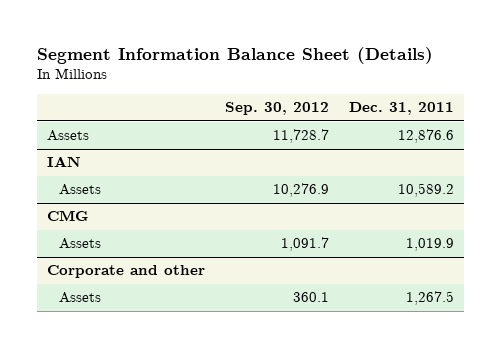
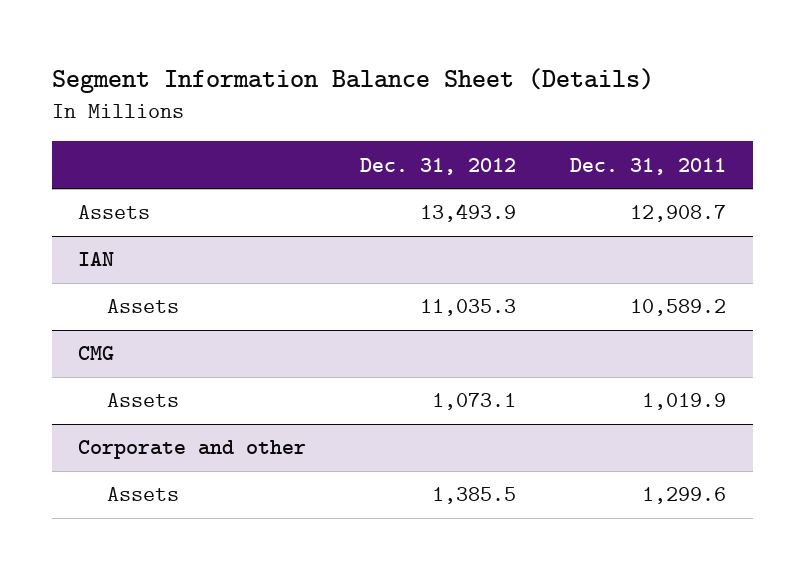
- | Sep. 30, 2012 | Dec. 31, 2011
+ | Dec. 31, 2012 | Dec. 31, 2011
- Assets | 11,728.7 | 12,876.6
+ Assets | 13,493.9 | 12,908.7
@ Corporate and other
- Assets | 360.1 | 1,267.5
+ Assets | 1,385.5 | 1,299.6

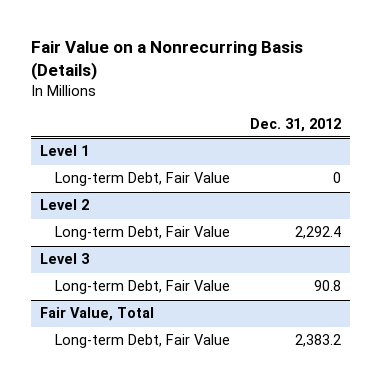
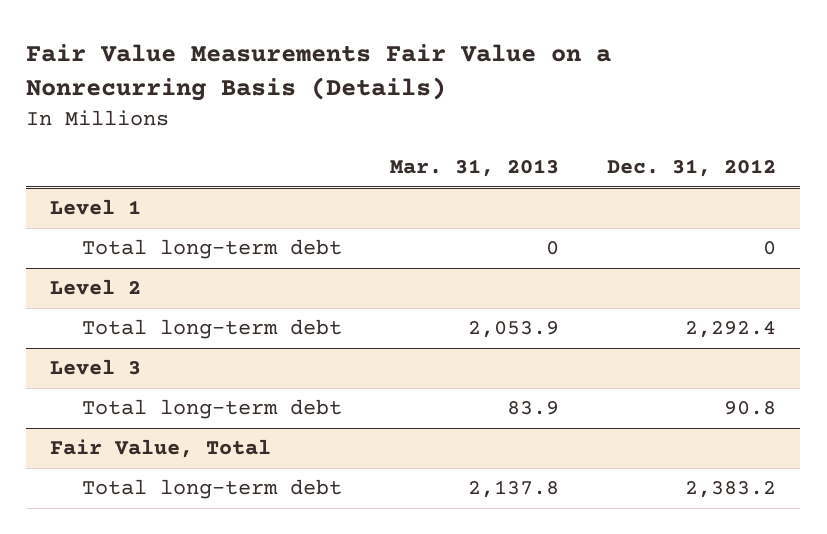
- Fair Value on a Nonrecurring Basis (Details)
+ Fair Value Measurements Fair Value on a Nonrecurring Basis (Details)
- | Dec. 31, 2012
+ | Mar. 31, 2013 | Dec. 31, 2012
@ Level 1
- Long-term Debt, Fair Value | 0
+ Total long-term debt | 0 | 0
@ Level 2
- Long-term Debt, Fair Value | 2,292.4
+ Total long-term debt | 2,053.9 | 2,292.4
@ Level 3
- Long-term Debt, Fair Value | 90.8
+ Total long-term debt | 83.9 | 90.8
@ Fair Value, Total
- Long-term Debt, Fair Value | 2,383.2
+ Total long-term debt | 2,137.8 | 2,383.2

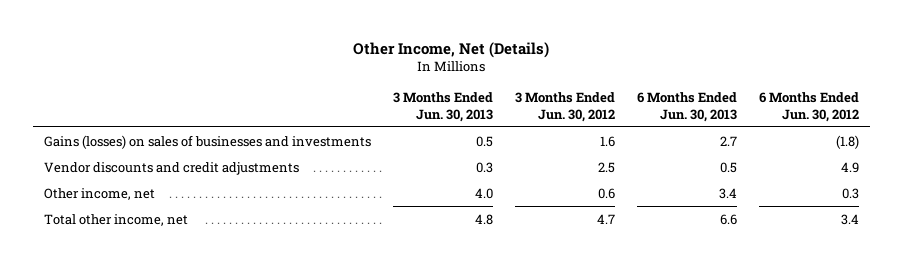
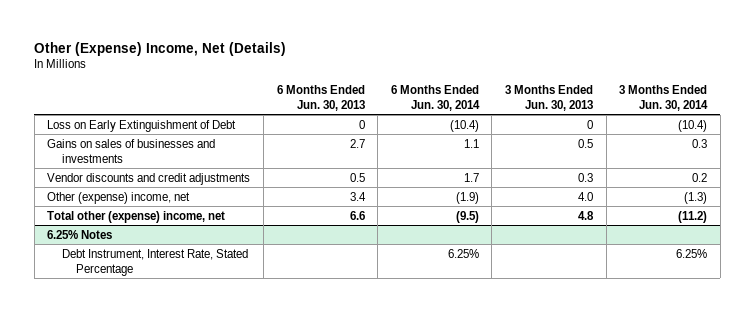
- Other Income, Net (Details)
+ Other (Expense) Income, Net (Details)
- | 3 Months Ended Jun. 30, 2013 | 3 Months Ended Jun. 30, 2012 | 6 Months Ended Jun. 30, 2013 | 6 Months Ended Jun. 30, 2012
+ | 6 Months Ended Jun. 30, 2013 | 6 Months Ended Jun. 30, 2014 | 3 Months Ended Jun. 30, 2013 | 3 Months Ended Jun. 30, 2014
- Gains (losses) on sales of businesses and investments | 0.5 | 1.6 | 2.7 | (1.8)
+ Loss on Early Extinguishment of Debt | 0 | (10.4) | 0 | (10.4)
+ Gains on sales of businesses and investments | 2.7 | 1.1 | 0.5 | 0.3
- Other income, net | 4.0 | 0.6 | 3.4 | 0.3
- Total other income, net | 4.8 | 4.7 | 6.6 | 3.4
+ Other (expense) income, net | 3.4 | (1.9) | 4.0 | (1.3)
+ Total other (expense) income, net | 6.6 | (9.5) | 4.8 | (11.2)
+ 6.25% Notes
+ Debt Instrument, Interest Rate, Stated Percentage | | 6.25% | | 6.25%

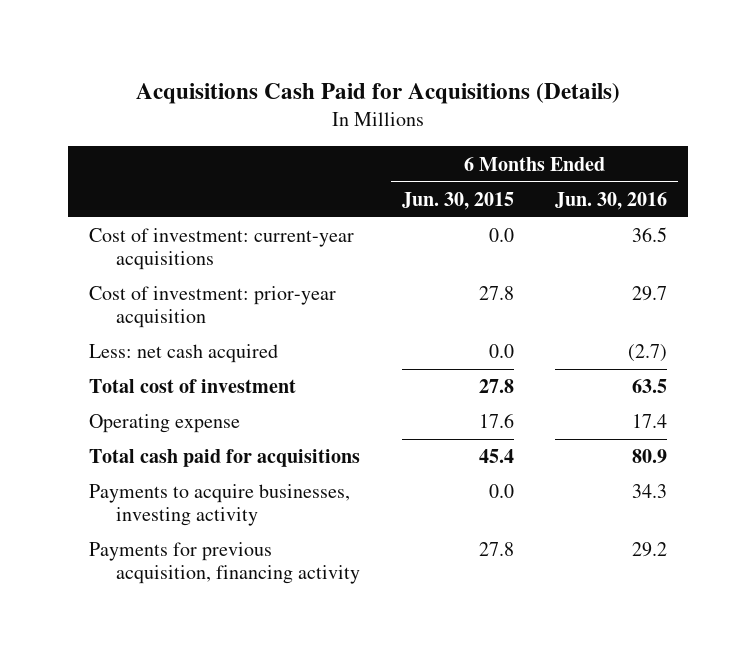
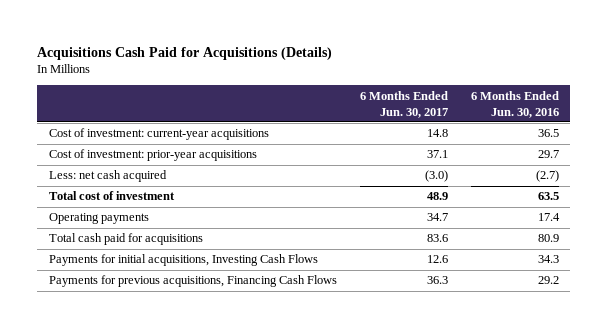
- | 6 Months Ended Jun. 30, 2015 | 6 Months Ended Jun. 30, 2016
+ | 6 Months Ended Jun. 30, 2017 | 6 Months Ended Jun. 30, 2016
- Cost of investment: prior-year acquisition | 27.8 | 29.7
+ Cost of investment: prior-year acquisitions | 37.1 | 29.7
- Operating expense | 17.6 | 17.4
+ Operating payments | 34.7 | 17.4
- Payments to acquire businesses, investing activity | 0.0 | 34.3
- Payments for previous acquisition, financing activity | 27.8 | 29.2
+ Payments for initial acquisitions, Investing Cash Flows | 12.6 | 34.3
+ Payments for previous acquisitions, Financing Cash Flows | 36.3 | 29.2

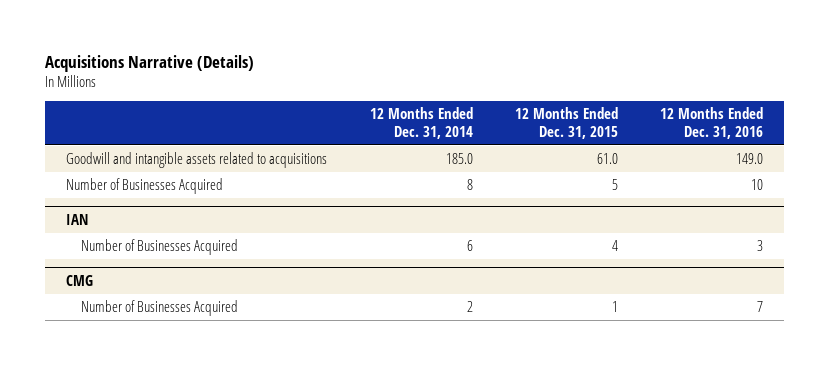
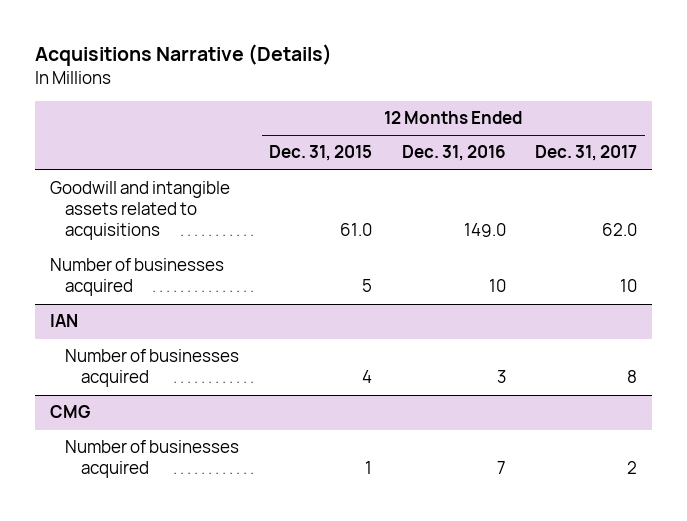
- | 12 Months Ended Dec. 31, 2014 | 12 Months Ended Dec. 31, 2015 | 12 Months Ended Dec. 31, 2016
+ | 12 Months Ended Dec. 31, 2015 | 12 Months Ended Dec. 31, 2016 | 12 Months Ended Dec. 31, 2017
- Number of Businesses Acquired | 8 | 5 | 10
+ Number of businesses acquired | 5 | 10 | 10
@ IAN
- Number of Businesses Acquired | 6 | 4 | 3
+ Number of businesses acquired | 4 | 3 | 8
@ CMG
- Number of Businesses Acquired | 2 | 1 | 7
+ Number of businesses acquired | 1 | 7 | 2

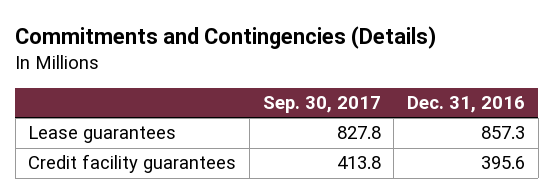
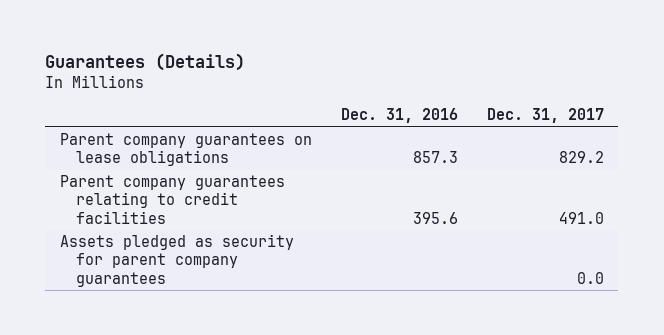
- Commitments and Contingencies (Details)
+ Guarantees (Details)
- | Sep. 30, 2017 | Dec. 31, 2016
+ | Dec. 31, 2016 | Dec. 31, 2017
- Lease guarantees | 827.8 | 857.3
- Credit facility guarantees | 413.8 | 395.6
+ Parent company guarantees on lease obligations | 857.3 | 829.2
+ Parent company guarantees relating to credit facilities | 395.6 | 491.0
+ Assets pledged as security for parent company guarantees | | 0.0

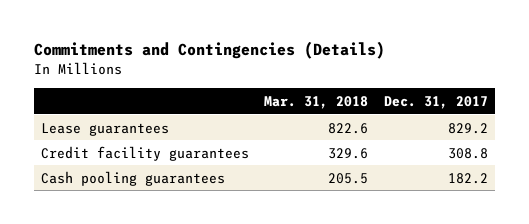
- Guarantees (Details)
+ Commitments and Contingencies (Details)
- | Dec. 31, 2016 | Dec. 31, 2017
+ | Mar. 31, 2018 | Dec. 31, 2017
- Parent company guarantees on lease obligations | 857.3 | 829.2
- Parent company guarantees relating to credit facilities | 395.6 | 491.0
- Assets pledged as security for parent company guarantees | | 0.0
+ Lease guarantees | 822.6 | 829.2
+ Credit facility guarantees | 329.6 | 308.8
+ Cash pooling guarantees | 205.5 | 182.2

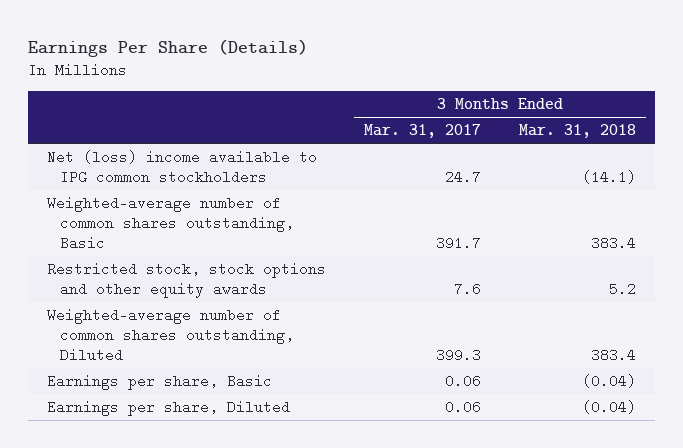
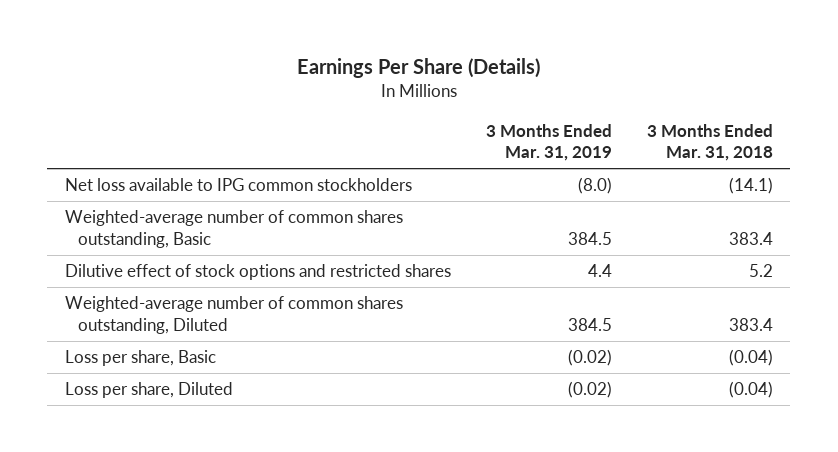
- | 3 Months Ended Mar. 31, 2017 | 3 Months Ended Mar. 31, 2018
+ | 3 Months Ended Mar. 31, 2019 | 3 Months Ended Mar. 31, 2018
- Net (loss) income available to IPG common stockholders | 24.7 | (14.1)
+ Net loss available to IPG common stockholders | (8.0) | (14.1)
- Restricted stock, stock options and other equity awards | 7.6 | 5.2
+ Dilutive effect of stock options and restricted shares | 4.4 | 5.2
- Earnings per share, Basic | 0.06 | (0.04)
- Earnings per share, Diluted | 0.06 | (0.04)
+ Loss per share, Basic | (0.02) | (0.04)
+ Loss per share, Diluted | (0.02) | (0.04)

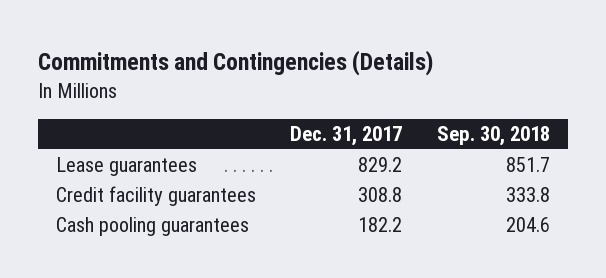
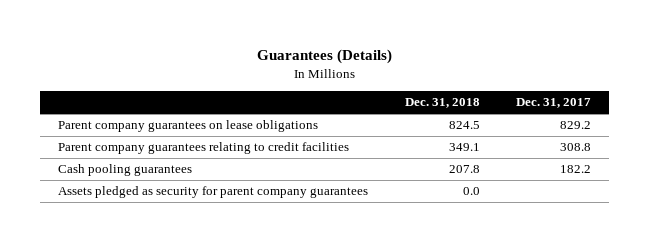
- Commitments and Contingencies (Details)
+ Guarantees (Details)
- | Dec. 31, 2017 | Sep. 30, 2018
+ | Dec. 31, 2018 | Dec. 31, 2017
- Lease guarantees | 829.2 | 851.7
- Credit facility guarantees | 308.8 | 333.8
+ Parent company guarantees on lease obligations | 824.5 | 829.2
+ Parent company guarantees relating to credit facilities | 349.1 | 308.8
+ Assets pledged as security for parent company guarantees | 0.0 |

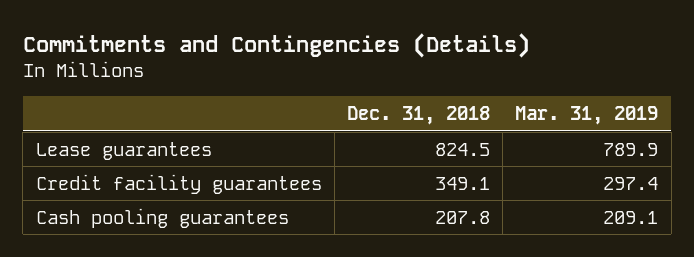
- Guarantees (Details)
+ Commitments and Contingencies (Details)
- | Dec. 31, 2018 | Dec. 31, 2017
+ | Dec. 31, 2018 | Mar. 31, 2019
- Parent company guarantees on lease obligations | 824.5 | 829.2
- Parent company guarantees relating to credit facilities | 349.1 | 308.8
+ Lease guarantees | 824.5 | 789.9
+ Credit facility guarantees | 349.1 | 297.4
- Assets pledged as security for parent company guarantees | 0.0 |

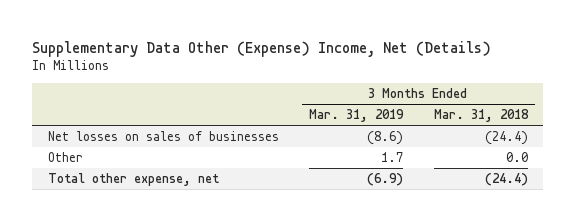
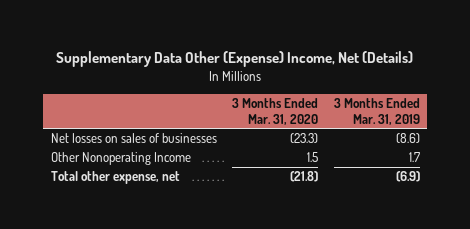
- | 3 Months Ended Mar. 31, 2019 | 3 Months Ended Mar. 31, 2018
+ | 3 Months Ended Mar. 31, 2020 | 3 Months Ended Mar. 31, 2019
- Other | 1.7 | 0.0
+ Other Nonoperating Income | 1.5 | 1.7

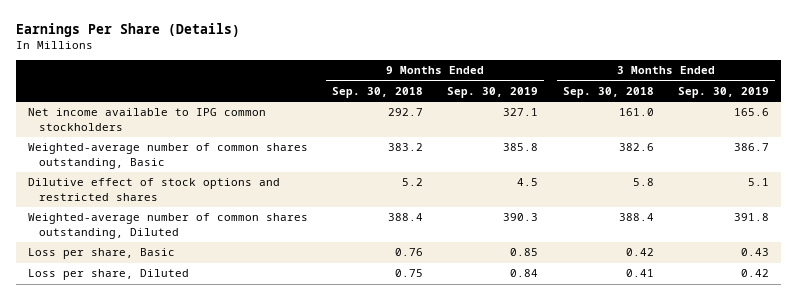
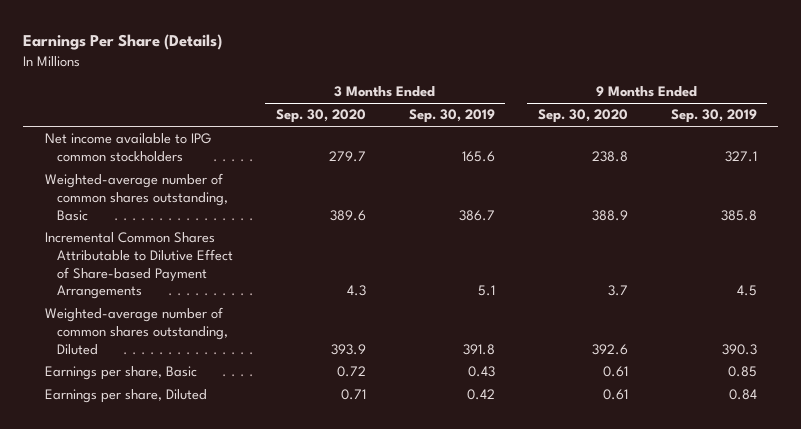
- | 9 Months Ended Sep. 30, 2018 | 9 Months Ended Sep. 30, 2019 | 3 Months Ended Sep. 30, 2018 | 3 Months Ended Sep. 30, 2019
+ | 3 Months Ended Sep. 30, 2020 | 3 Months Ended Sep. 30, 2019 | 9 Months Ended Sep. 30, 2020 | 9 Months Ended Sep. 30, 2019
- Dilutive effect of stock options and restricted shares | 5.2 | 4.5 | 5.8 | 5.1
+ Incremental Common Shares Attributable to Dilutive Effect of Share-based Payment Arrangements | 4.3 | 5.1 | 3.7 | 4.5
- Loss per share, Basic | 0.76 | 0.85 | 0.42 | 0.43
- Loss per share, Diluted | 0.75 | 0.84 | 0.41 | 0.42
+ Earnings per share, Basic | 0.72 | 0.43 | 0.61 | 0.85
+ Earnings per share, Diluted | 0.71 | 0.42 | 0.61 | 0.84

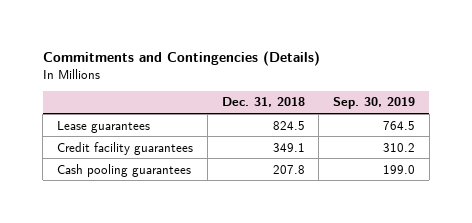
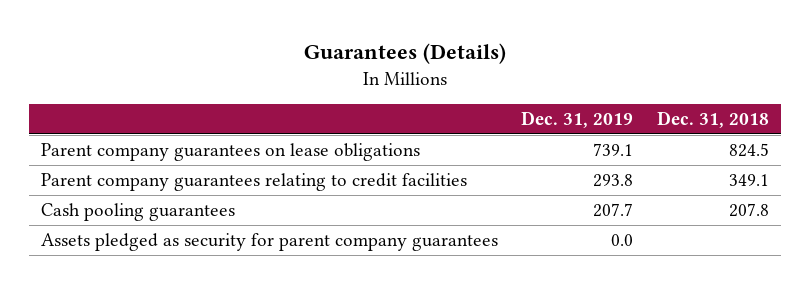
- Commitments and Contingencies (Details)
+ Guarantees (Details)
- | Dec. 31, 2018 | Sep. 30, 2019
+ | Dec. 31, 2019 | Dec. 31, 2018
- Lease guarantees | 824.5 | 764.5
- Credit facility guarantees | 349.1 | 310.2
+ Parent company guarantees on lease obligations | 739.1 | 824.5
+ Parent company guarantees relating to credit facilities | 293.8 | 349.1
+ Assets pledged as security for parent company guarantees | 0.0 |

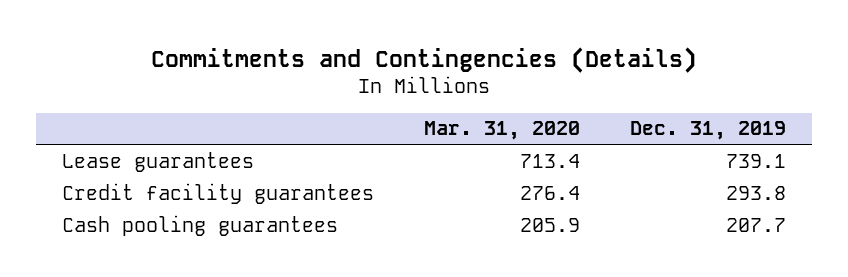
- Guarantees (Details)
+ Commitments and Contingencies (Details)
- | Dec. 31, 2019 | Dec. 31, 2018
+ | Mar. 31, 2020 | Dec. 31, 2019
- Parent company guarantees on lease obligations | 739.1 | 824.5
- Parent company guarantees relating to credit facilities | 293.8 | 349.1
+ Lease guarantees | 713.4 | 739.1
+ Credit facility guarantees | 276.4 | 293.8
- Assets pledged as security for parent company guarantees | 0.0 |

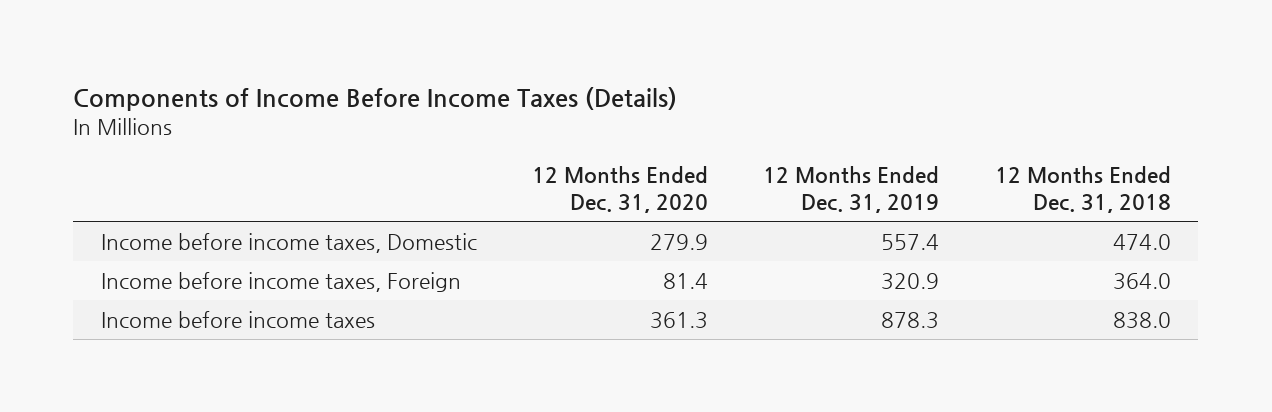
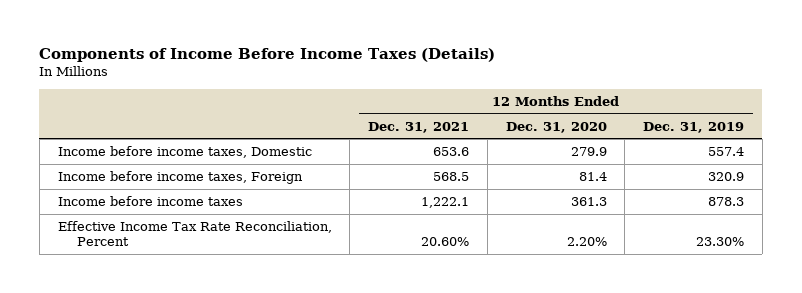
- | 12 Months Ended Dec. 31, 2020 | 12 Months Ended Dec. 31, 2019 | 12 Months Ended Dec. 31, 2018
+ | 12 Months Ended Dec. 31, 2021 | 12 Months Ended Dec. 31, 2020 | 12 Months Ended Dec. 31, 2019
+ Effective Income Tax Rate Reconciliation, Percent | 20.60% | 2.20% | 23.30%

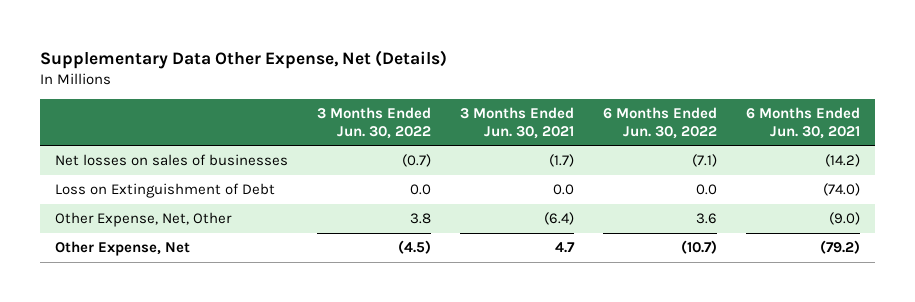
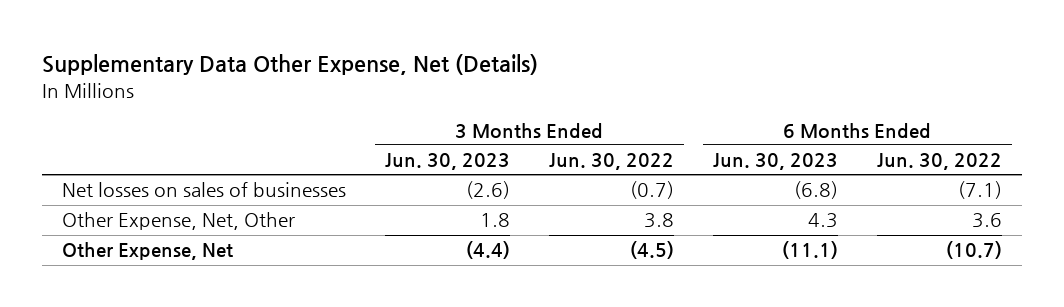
- | 3 Months Ended Jun. 30, 2022 | 3 Months Ended Jun. 30, 2021 | 6 Months Ended Jun. 30, 2022 | 6 Months Ended Jun. 30, 2021
+ | 3 Months Ended Jun. 30, 2023 | 3 Months Ended Jun. 30, 2022 | 6 Months Ended Jun. 30, 2023 | 6 Months Ended Jun. 30, 2022
- Loss on Extinguishment of Debt | 0.0 | 0.0 | 0.0 | (74.0)

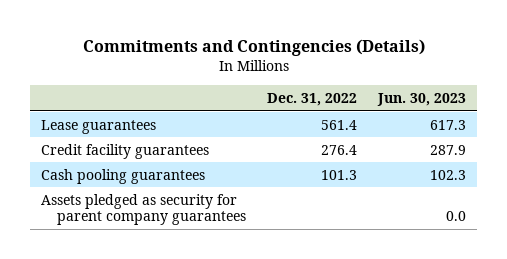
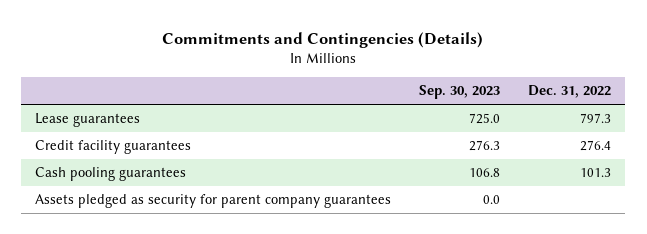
- | Dec. 31, 2022 | Jun. 30, 2023
+ | Sep. 30, 2023 | Dec. 31, 2022
- Lease guarantees | 561.4 | 617.3
+ Lease guarantees | 725.0 | 797.3

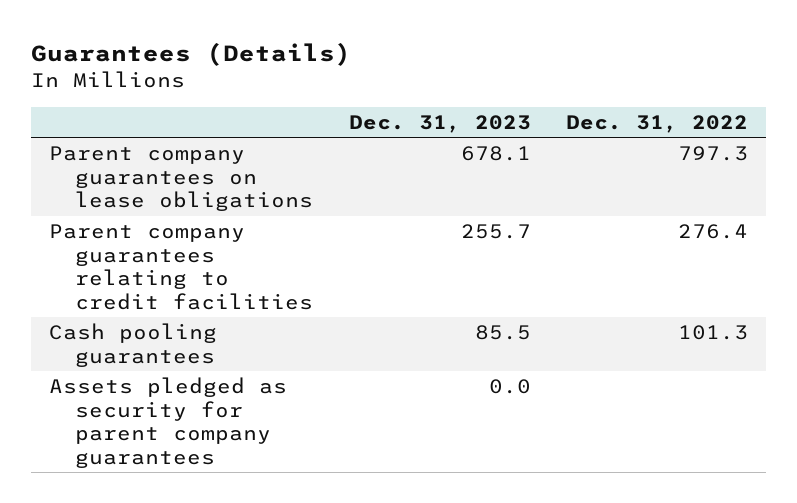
- Commitments and Contingencies (Details)
+ Guarantees (Details)
- | Sep. 30, 2023 | Dec. 31, 2022
+ | Dec. 31, 2023 | Dec. 31, 2022
- Lease guarantees | 725.0 | 797.3
- Credit facility guarantees | 276.3 | 276.4
+ Parent company guarantees on lease obligations | 678.1 | 797.3
+ Parent company guarantees relating to credit facilities | 255.7 | 276.4

